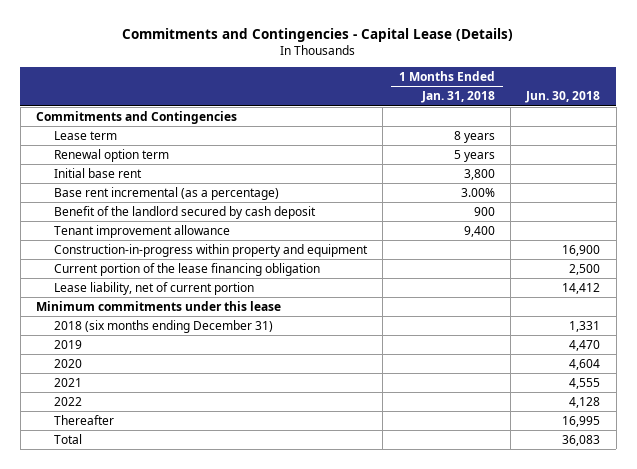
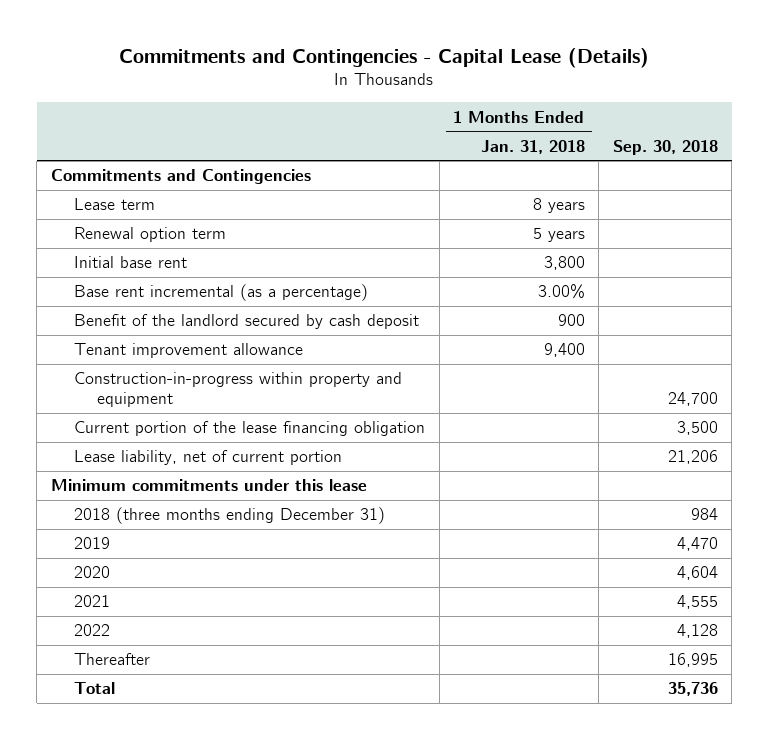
- | 1 Months Ended Jan. 31, 2018 | Jun. 30, 2018
+ | 1 Months Ended Jan. 31, 2018 | Sep. 30, 2018
- 2018 (six months ending December 31) | | 1,331
+ 2018 (three months ending December 31) | | 984

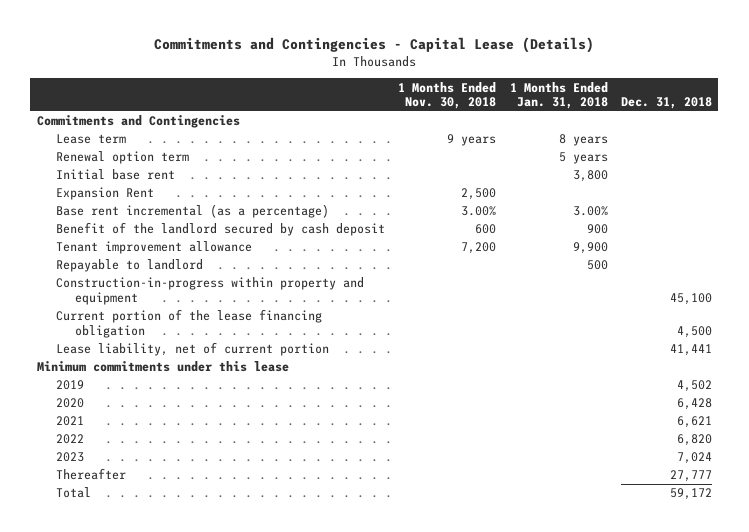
- | 1 Months Ended Jan. 31, 2018 | Sep. 30, 2018
+ | 1 Months Ended Nov. 30, 2018 | 1 Months Ended Jan. 31, 2018 | Dec. 31, 2018
+ Expansion Rent | 2,500 | |
- Tenant improvement allowance | 9,400 |
+ Tenant improvement allowance | 7,200 | 9,900 |
+ Repayable to landlord | | 500 |
- 2018 (three months ending December 31) | | 984
+ 2023 | | | 7,024

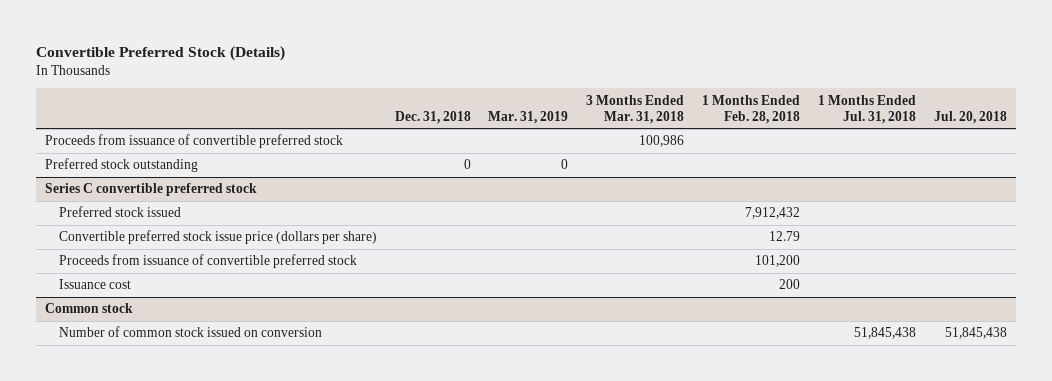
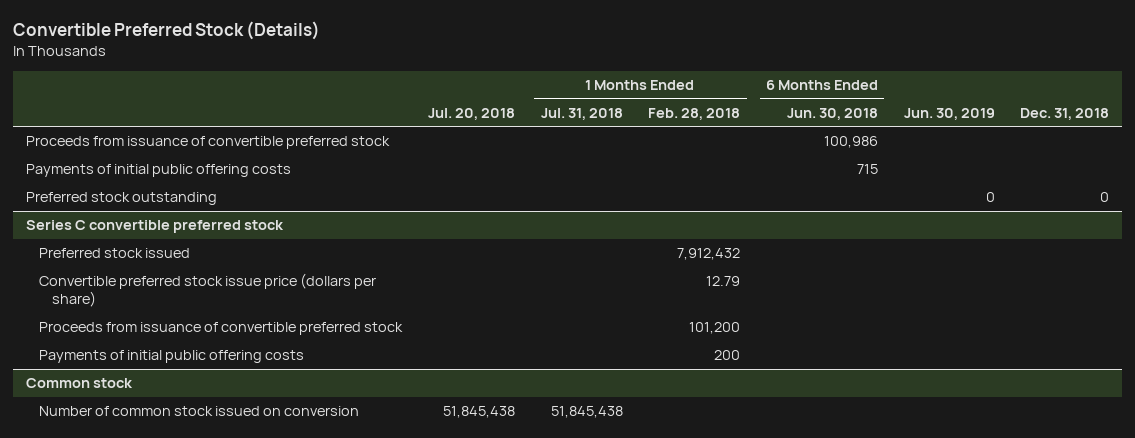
- | Dec. 31, 2018 | Mar. 31, 2019 | 3 Months Ended Mar. 31, 2018 | 1 Months Ended Feb. 28, 2018 | 1 Months Ended Jul. 31, 2018 | Jul. 20, 2018
+ | Jul. 20, 2018 | 1 Months Ended Jul. 31, 2018 | 1 Months Ended Feb. 28, 2018 | 6 Months Ended Jun. 30, 2018 | Jun. 30, 2019 | Dec. 31, 2018
+ Payments of initial public offering costs | | | | 715 | |
@ Series C convertible preferred stock
- Issuance cost | | | | 200 | |
+ Payments of initial public offering costs | | | 200 | | |

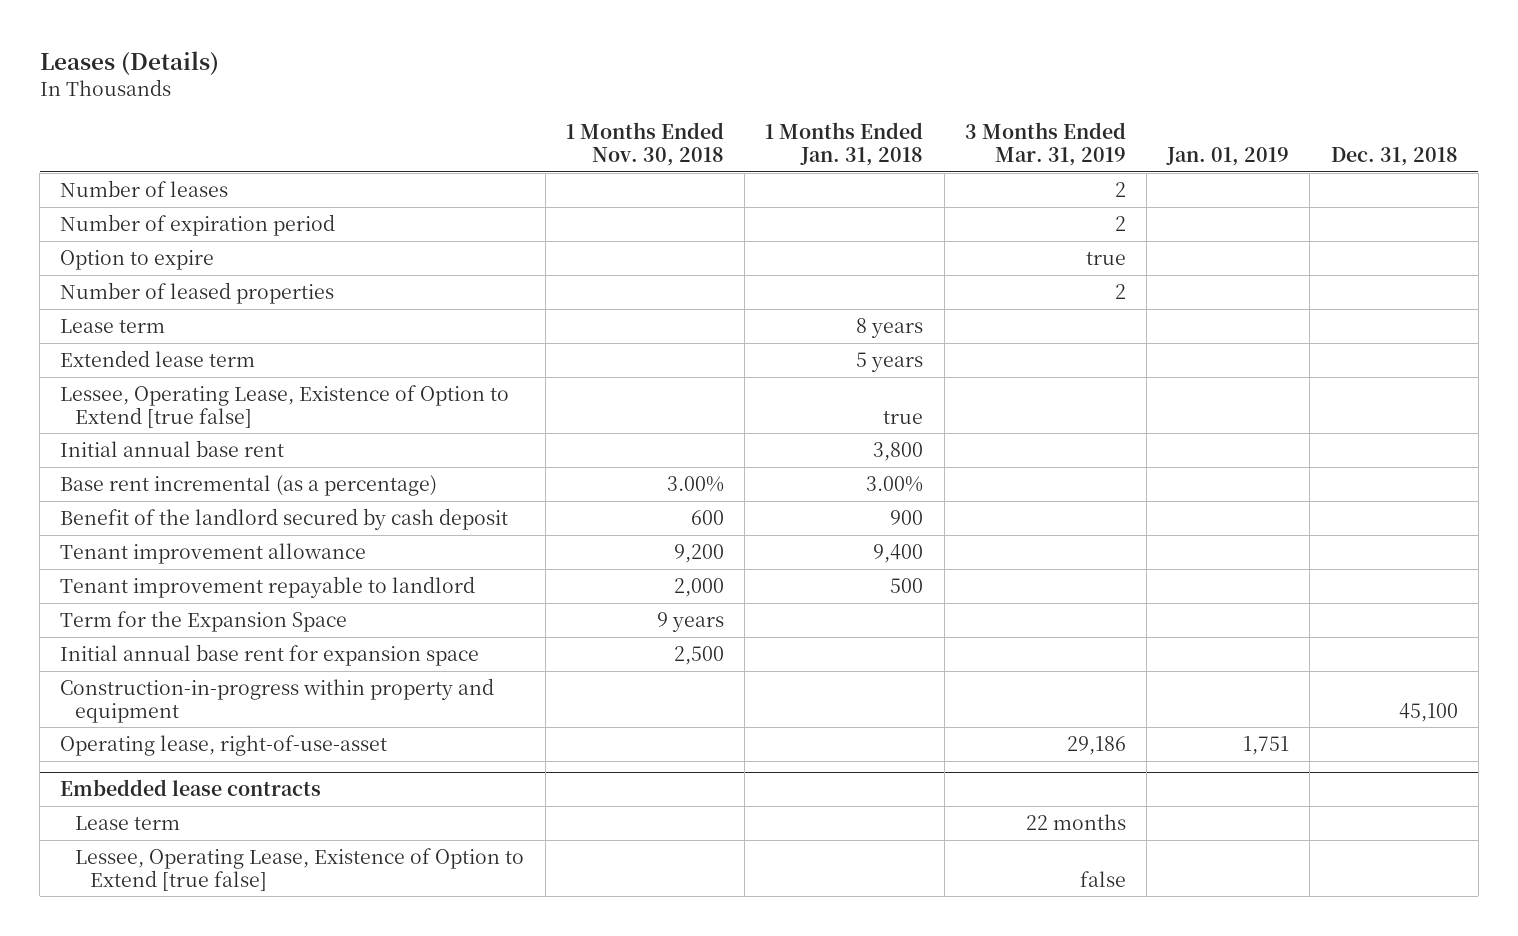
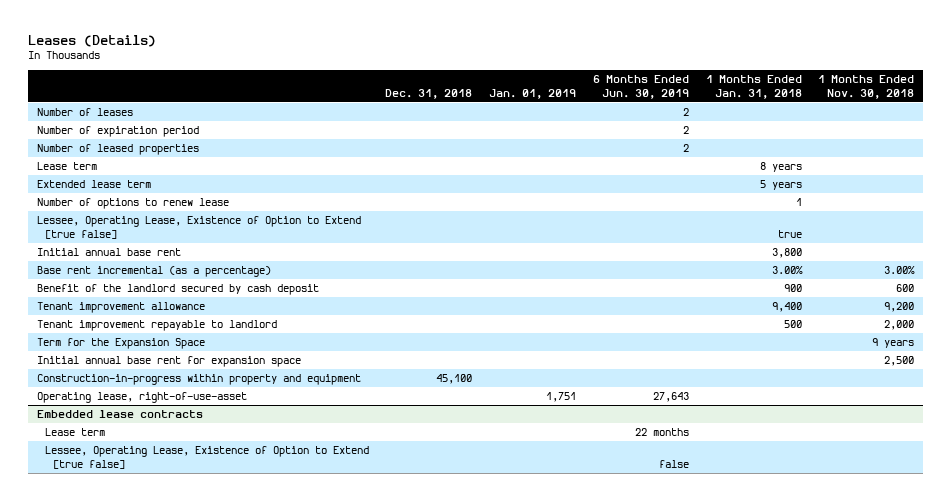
- | 1 Months Ended Nov. 30, 2018 | 1 Months Ended Jan. 31, 2018 | 3 Months Ended Mar. 31, 2019 | Jan. 01, 2019 | Dec. 31, 2018
+ | Dec. 31, 2018 | Jan. 01, 2019 | 6 Months Ended Jun. 30, 2019 | 1 Months Ended Jan. 31, 2018 | 1 Months Ended Nov. 30, 2018
- Option to expire | | | true | |
+ Number of options to renew lease | | | | 1 |

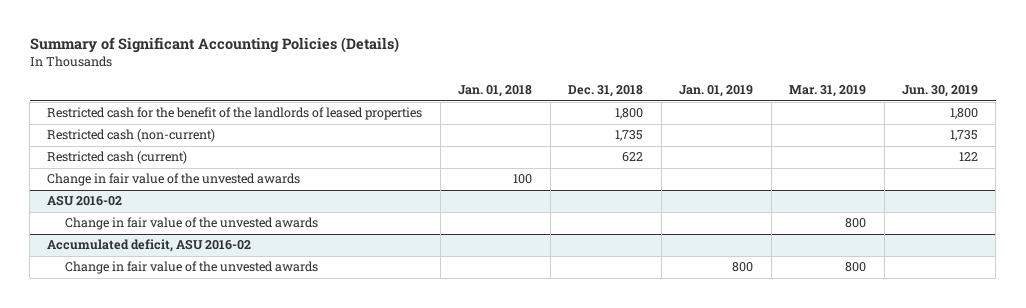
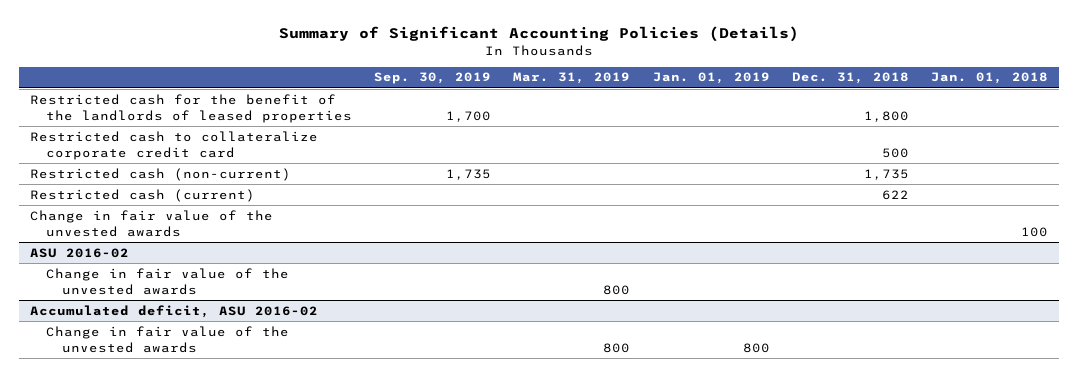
- | Jan. 01, 2018 | Dec. 31, 2018 | Jan. 01, 2019 | Mar. 31, 2019 | Jun. 30, 2019
+ | Sep. 30, 2019 | Mar. 31, 2019 | Jan. 01, 2019 | Dec. 31, 2018 | Jan. 01, 2018
+ Restricted cash to collateralize corporate credit card | | | | 500 |

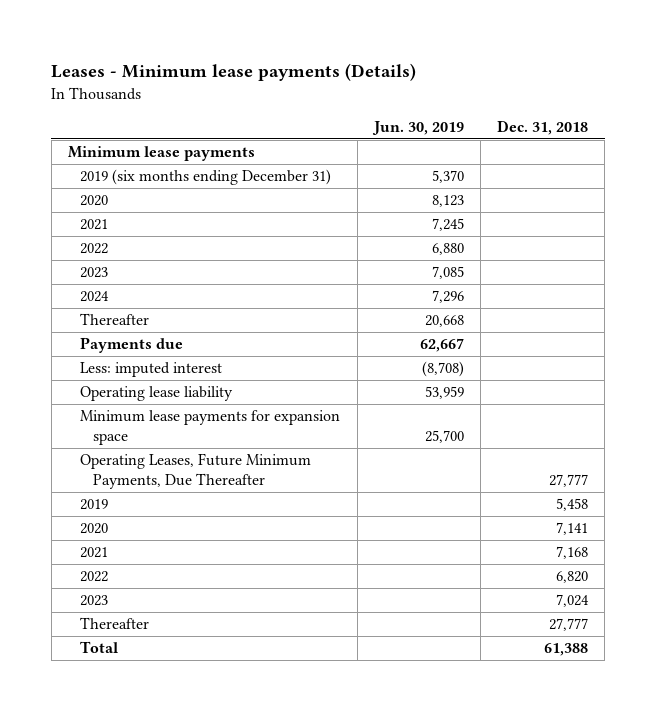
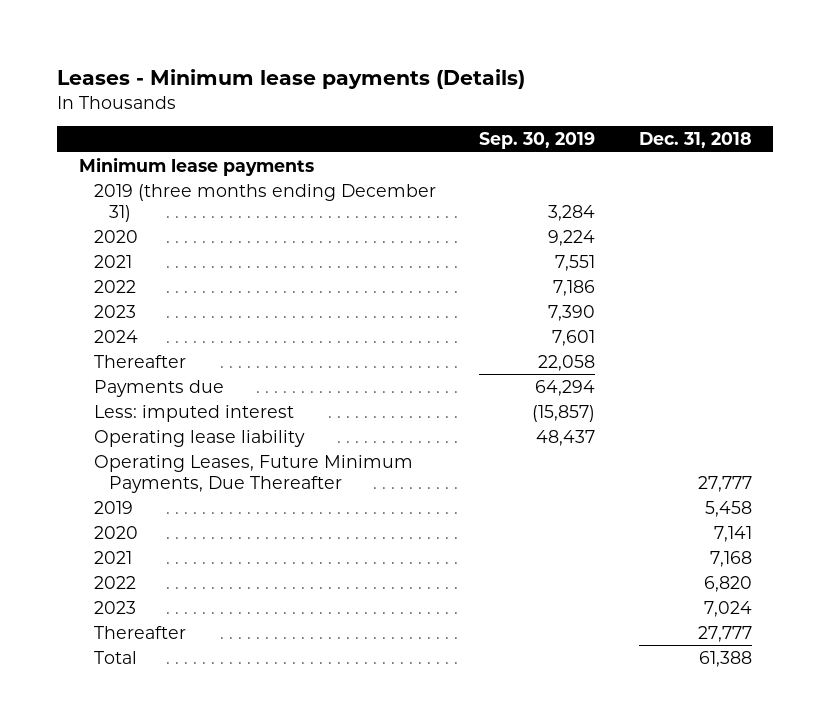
- | Jun. 30, 2019 | Dec. 31, 2018
+ | Sep. 30, 2019 | Dec. 31, 2018
- 2019 (six months ending December 31) | 5,370 |
+ 2019 (three months ending December 31) | 3,284 |
- Minimum lease payments for expansion space | 25,700 |

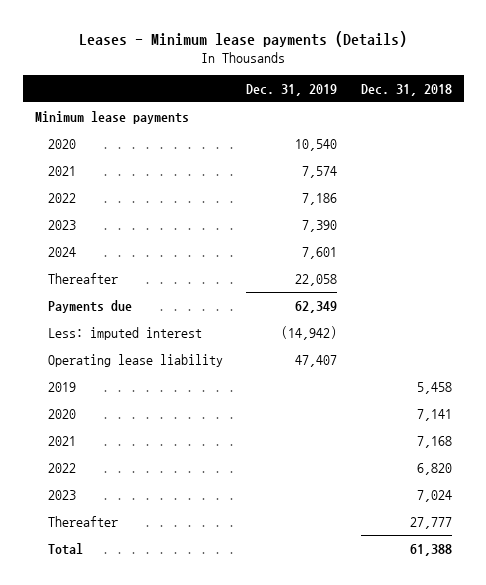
- | Sep. 30, 2019 | Dec. 31, 2018
+ | Dec. 31, 2019 | Dec. 31, 2018
- 2019 (three months ending December 31) | 3,284 |
- Operating Leases, Future Minimum Payments, Due Thereafter | | 27,777

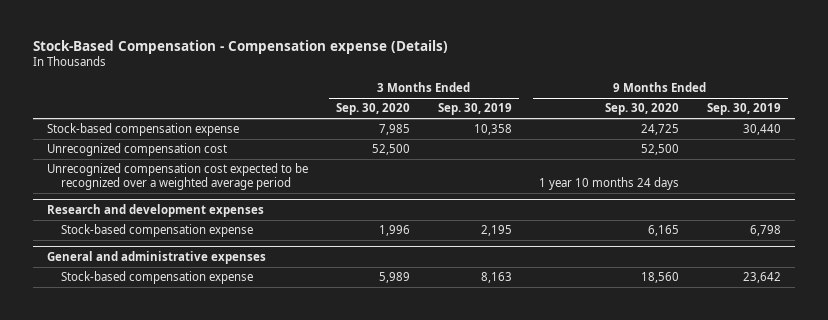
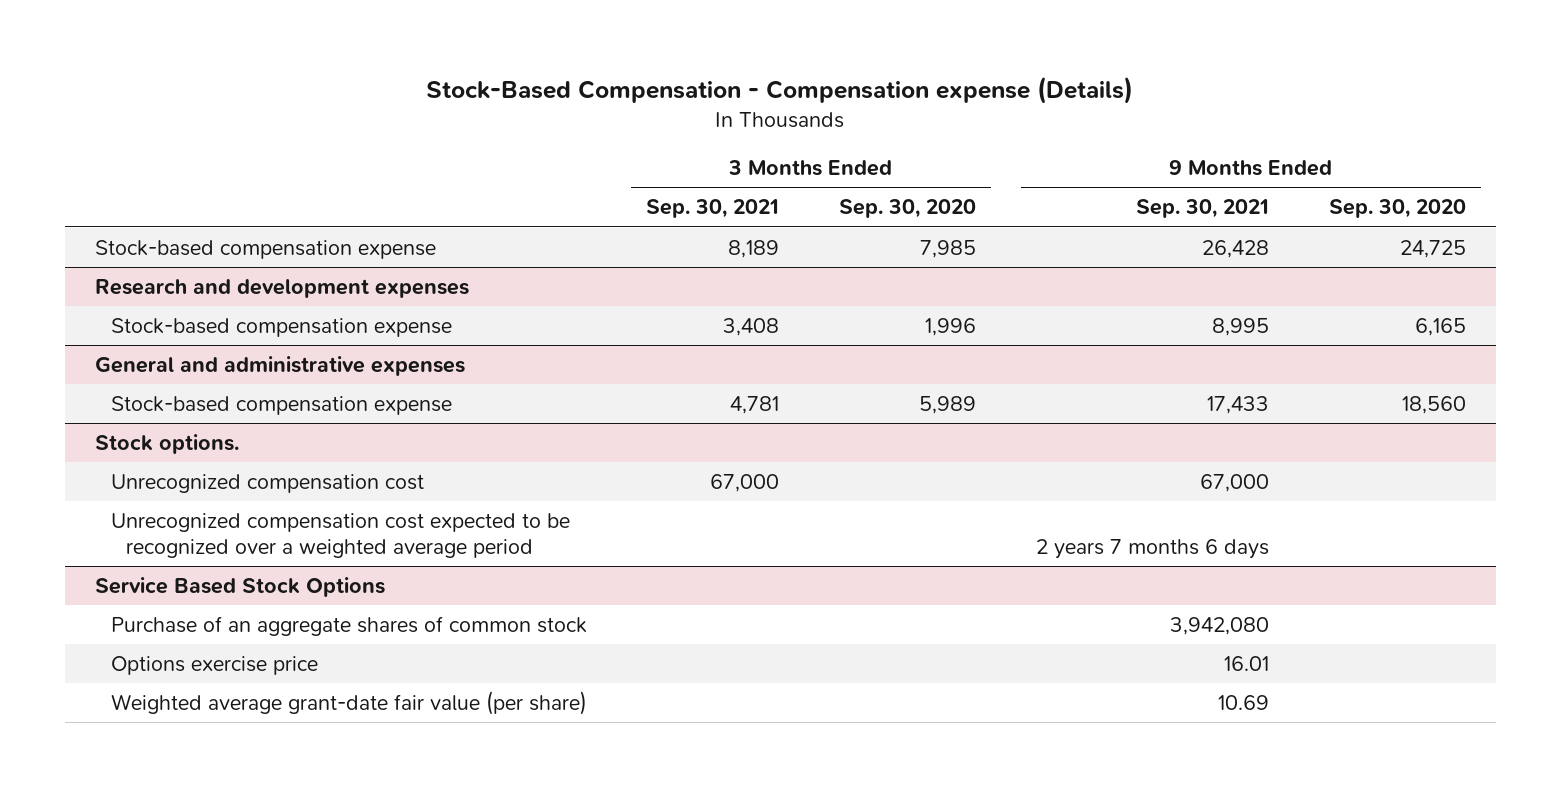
- | 3 Months Ended Sep. 30, 2020 | 3 Months Ended Sep. 30, 2019 | 9 Months Ended Sep. 30, 2020 | 9 Months Ended Sep. 30, 2019
+ | 3 Months Ended Sep. 30, 2021 | 3 Months Ended Sep. 30, 2020 | 9 Months Ended Sep. 30, 2021 | 9 Months Ended Sep. 30, 2020
- Unrecognized compensation cost | 52,500 | | 52,500 |
- Unrecognized compensation cost expected to be recognized over a weighted average period | | | 1 year 10 months 24 days |
+ Stock options.
+ Unrecognized compensation cost | 67,000 | | 67,000 |
+ Unrecognized compensation cost expected to be recognized over a weighted average period | | | 2 years 7 months 6 days |
+ Service Based Stock Options
+ Purchase of an aggregate shares of common stock | | | 3,942,080 |
+ Options exercise price | | | 16.01 |
+ Weighted average grant-date fair value (per share) | | | 10.69 |

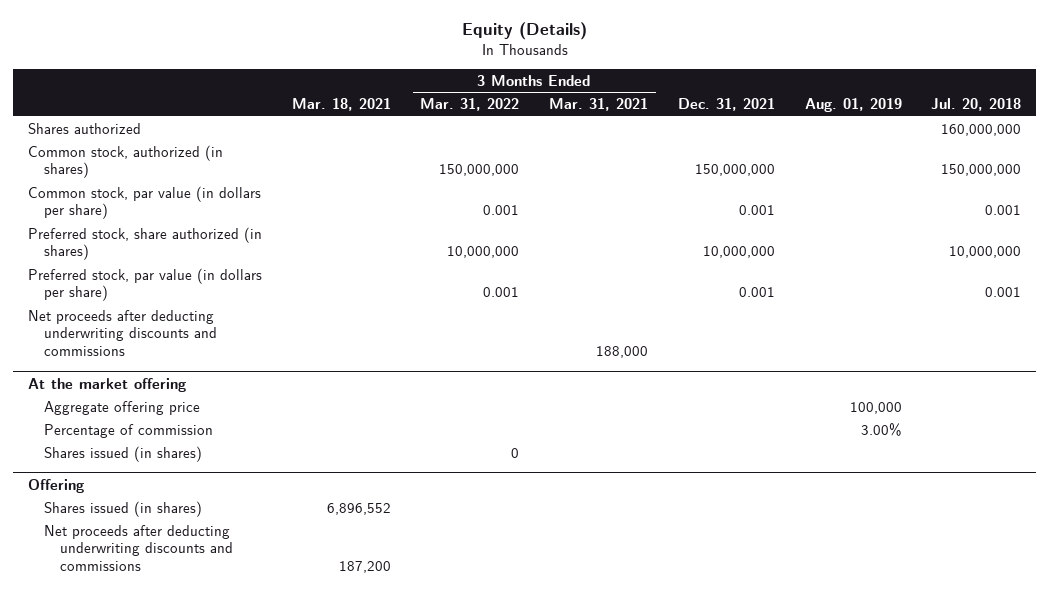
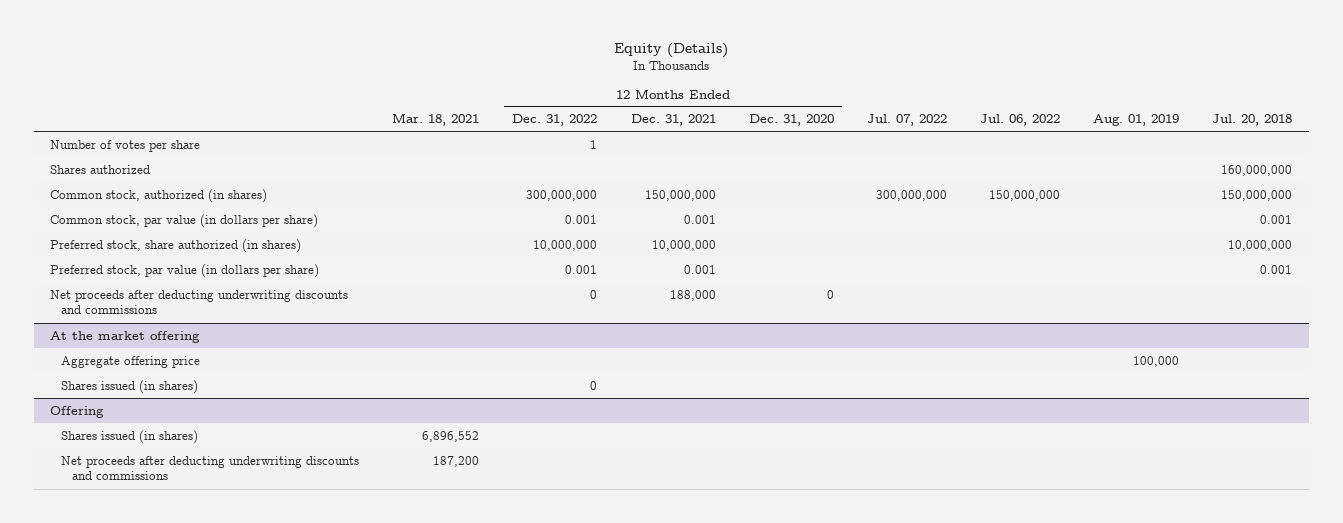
- | Mar. 18, 2021 | 3 Months Ended Mar. 31, 2022 | 3 Months Ended Mar. 31, 2021 | Dec. 31, 2021 | Aug. 01, 2019 | Jul. 20, 2018
+ | Mar. 18, 2021 | 12 Months Ended Dec. 31, 2022 | 12 Months Ended Dec. 31, 2021 | 12 Months Ended Dec. 31, 2020 | Jul. 07, 2022 | Jul. 06, 2022 | Aug. 01, 2019 | Jul. 20, 2018
+ Number of votes per share | | 1 | | | | | |
@ At the market offering
- Percentage of commission | | | | | 3.00% |

